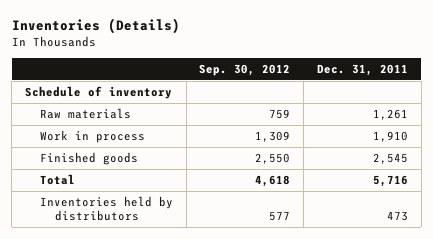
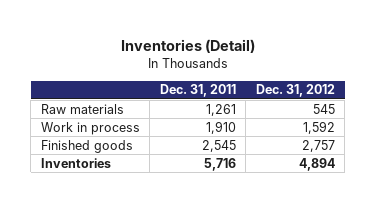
- Inventories (Details)
+ Inventories (Detail)
- | Sep. 30, 2012 | Dec. 31, 2011
+ | Dec. 31, 2011 | Dec. 31, 2012
- Schedule of inventory
- Total | 4,618 | 5,716
- Inventories held by distributors | 577 | 473
+ Inventories | 5,716 | 4,894

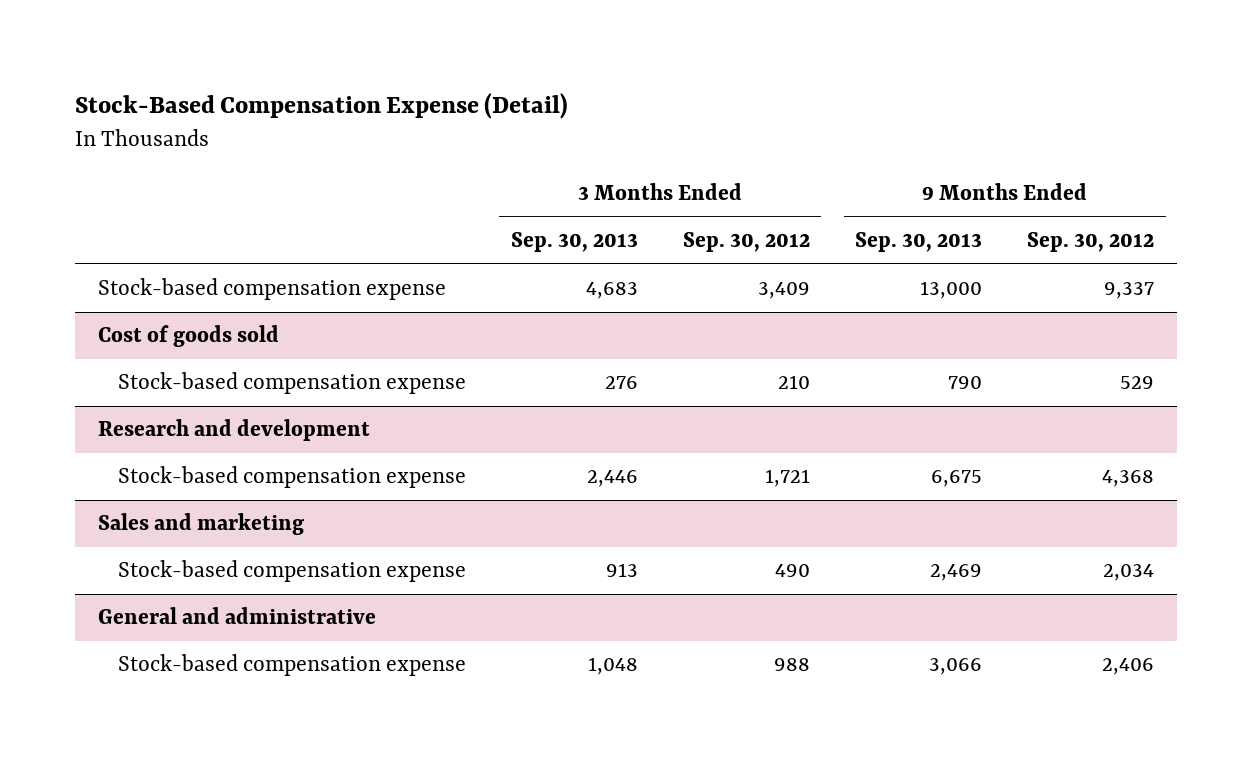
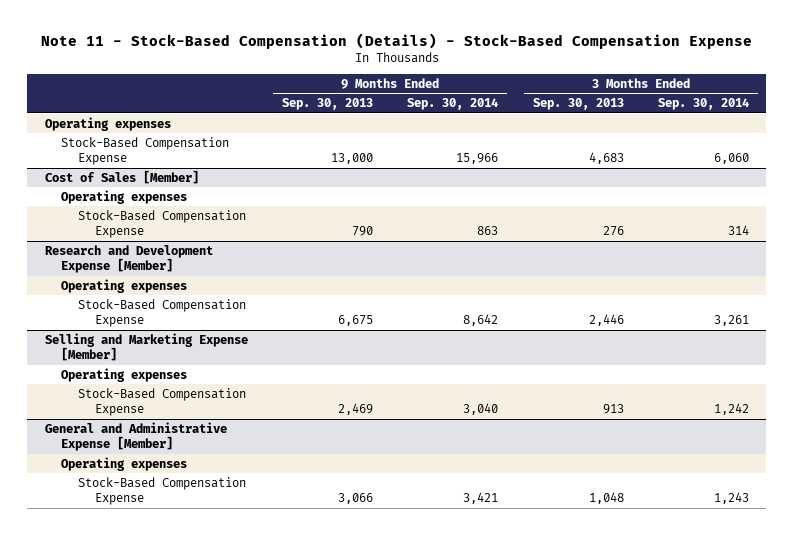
- Stock-Based Compensation Expense (Detail)
+ Note 11 - Stock-Based Compensation (Details) - Stock-Based Compensation Expense
- | 3 Months Ended Sep. 30, 2013 | 3 Months Ended Sep. 30, 2012 | 9 Months Ended Sep. 30, 2013 | 9 Months Ended Sep. 30, 2012
+ | 9 Months Ended Sep. 30, 2013 | 9 Months Ended Sep. 30, 2014 | 3 Months Ended Sep. 30, 2013 | 3 Months Ended Sep. 30, 2014
- Stock-based compensation expense | 4,683 | 3,409 | 13,000 | 9,337
- Cost of goods sold
- Stock-based compensation expense | 276 | 210 | 790 | 529
- Research and development
- Stock-based compensation expense | 2,446 | 1,721 | 6,675 | 4,368
- Sales and marketing
- Stock-based compensation expense | 913 | 490 | 2,469 | 2,034
- General and administrative
- Stock-based compensation expense | 1,048 | 988 | 3,066 | 2,406
+ Operating expenses
+ Stock-Based Compensation Expense | 13,000 | 15,966 | 4,683 | 6,060
+ Cost of Sales [Member]
+ Operating expenses
+ Stock-Based Compensation Expense | 790 | 863 | 276 | 314
+ Research and Development Expense [Member]
+ Operating expenses
+ Stock-Based Compensation Expense | 6,675 | 8,642 | 2,446 | 3,261
+ Selling and Marketing Expense [Member]
+ Operating expenses
+ Stock-Based Compensation Expense | 2,469 | 3,040 | 913 | 1,242
+ General and Administrative Expense [Member]
+ Operating expenses
+ Stock-Based Compensation Expense | 3,066 | 3,421 | 1,048 | 1,243

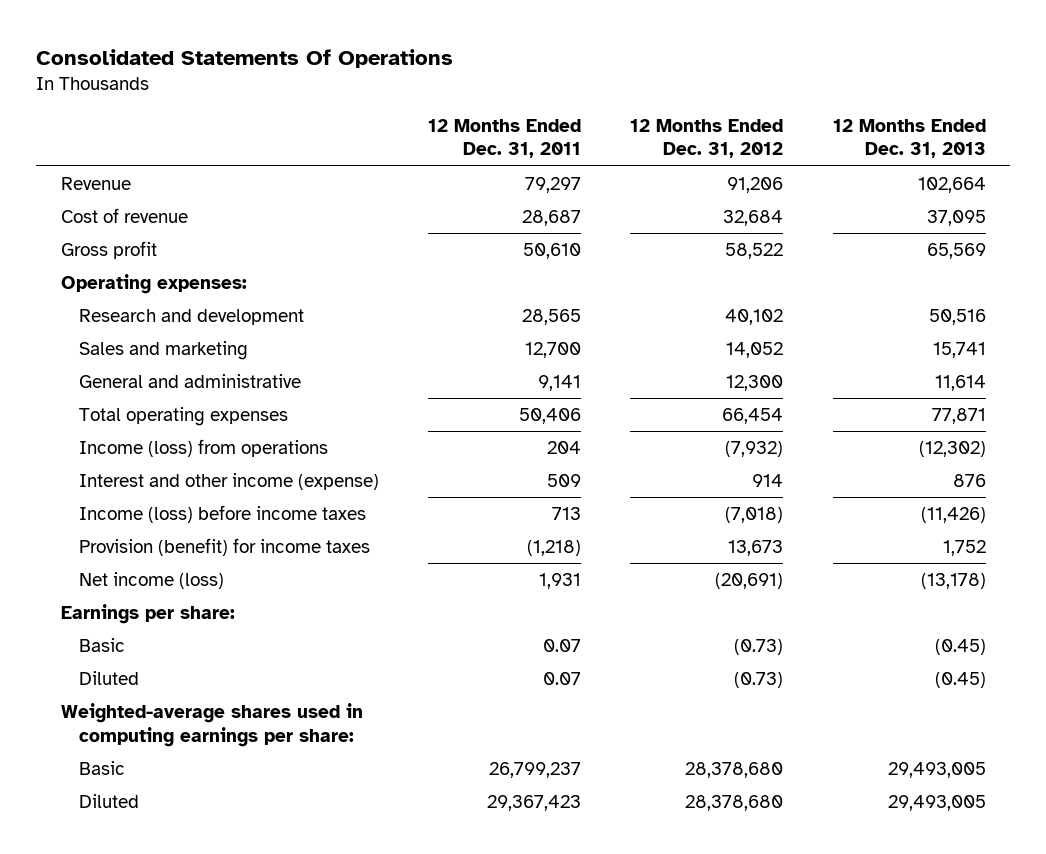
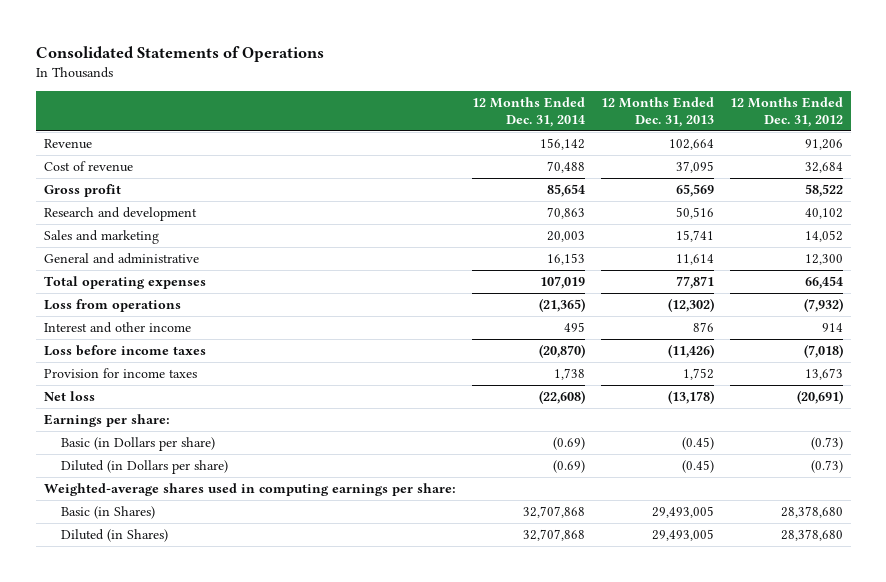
- Consolidated Statements Of Operations
+ Consolidated Statements of Operations
- | 12 Months Ended Dec. 31, 2011 | 12 Months Ended Dec. 31, 2012 | 12 Months Ended Dec. 31, 2013
+ | 12 Months Ended Dec. 31, 2014 | 12 Months Ended Dec. 31, 2013 | 12 Months Ended Dec. 31, 2012
- Operating expenses:
- Income (loss) from operations | 204 | (7,932) | (12,302)
- Interest and other income (expense) | 509 | 914 | 876
- Income (loss) before income taxes | 713 | (7,018) | (11,426)
- Provision (benefit) for income taxes | (1,218) | 13,673 | 1,752
- Net income (loss) | 1,931 | (20,691) | (13,178)
+ Loss from operations | (21,365) | (12,302) | (7,932)
+ Interest and other income | 495 | 876 | 914
+ Loss before income taxes | (20,870) | (11,426) | (7,018)
+ Provision for income taxes | 1,738 | 1,752 | 13,673
+ Net loss | (22,608) | (13,178) | (20,691)
- Basic | 0.07 | (0.73) | (0.45)
- Diluted | 0.07 | (0.73) | (0.45)
+ Basic (in Dollars per share) | (0.69) | (0.45) | (0.73)
+ Diluted (in Dollars per share) | (0.69) | (0.45) | (0.73)
- Basic | 26,799,237 | 28,378,680 | 29,493,005
- Diluted | 29,367,423 | 28,378,680 | 29,493,005
+ Basic (in Shares) | 32,707,868 | 29,493,005 | 28,378,680
+ Diluted (in Shares) | 32,707,868 | 29,493,005 | 28,378,680

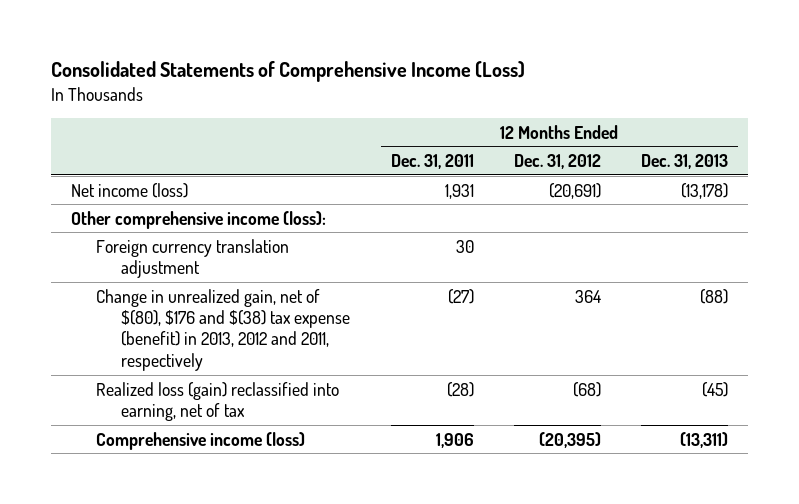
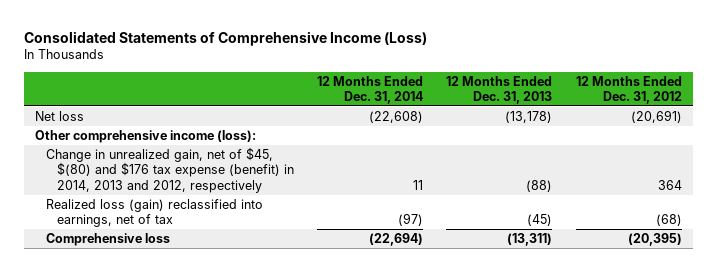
- | 12 Months Ended Dec. 31, 2011 | 12 Months Ended Dec. 31, 2012 | 12 Months Ended Dec. 31, 2013
+ | 12 Months Ended Dec. 31, 2014 | 12 Months Ended Dec. 31, 2013 | 12 Months Ended Dec. 31, 2012
- Net income (loss) | 1,931 | (20,691) | (13,178)
+ Net loss | (22,608) | (13,178) | (20,691)
- Foreign currency translation adjustment | 30 | |
- Change in unrealized gain, net of $(80), $176 and $(38) tax expense (benefit) in 2013, 2012 and 2011, respectively | (27) | 364 | (88)
- Realized loss (gain) reclassified into earning, net of tax | (28) | (68) | (45)
- Comprehensive income (loss) | 1,906 | (20,395) | (13,311)
+ Change in unrealized gain, net of $45, $(80) and $176 tax expense (benefit) in 2014, 2013 and 2012, respectively | 11 | (88) | 364
+ Realized loss (gain) reclassified into earnings, net of tax | (97) | (45) | (68)
+ Comprehensive loss | (22,694) | (13,311) | (20,395)

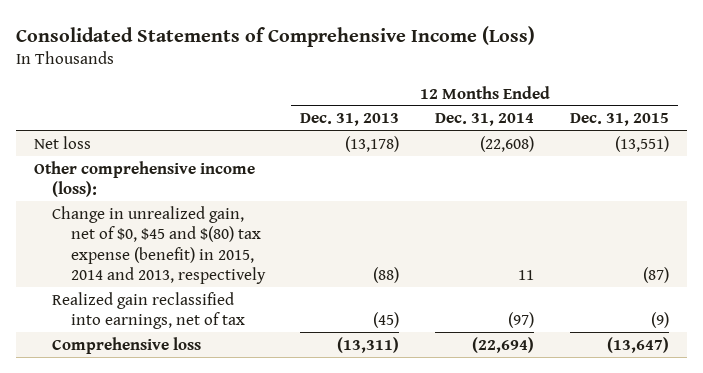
- | 12 Months Ended Dec. 31, 2014 | 12 Months Ended Dec. 31, 2013 | 12 Months Ended Dec. 31, 2012
+ | 12 Months Ended Dec. 31, 2013 | 12 Months Ended Dec. 31, 2014 | 12 Months Ended Dec. 31, 2015
- Change in unrealized gain, net of $45, $(80) and $176 tax expense (benefit) in 2014, 2013 and 2012, respectively | 11 | (88) | 364
- Realized loss (gain) reclassified into earnings, net of tax | (97) | (45) | (68)
+ Change in unrealized gain, net of $0, $45 and $(80) tax expense (benefit) in 2015, 2014 and 2013, respectively | (88) | 11 | (87)
+ Realized gain reclassified into earnings, net of tax | (45) | (97) | (9)

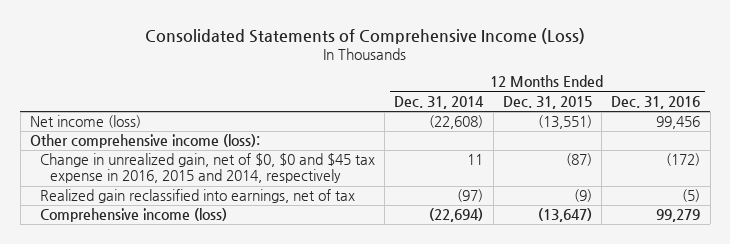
- | 12 Months Ended Dec. 31, 2013 | 12 Months Ended Dec. 31, 2014 | 12 Months Ended Dec. 31, 2015
+ | 12 Months Ended Dec. 31, 2014 | 12 Months Ended Dec. 31, 2015 | 12 Months Ended Dec. 31, 2016
- Net loss | (13,178) | (22,608) | (13,551)
+ Net income (loss) | (22,608) | (13,551) | 99,456
- Change in unrealized gain, net of $0, $45 and $(80) tax expense (benefit) in 2015, 2014 and 2013, respectively | (88) | 11 | (87)
+ Change in unrealized gain, net of $0, $0 and $45 tax expense in 2016, 2015 and 2014, respectively | 11 | (87) | (172)
- Comprehensive loss | (13,311) | (22,694) | (13,647)
+ Comprehensive income (loss) | (22,694) | (13,647) | 99,279

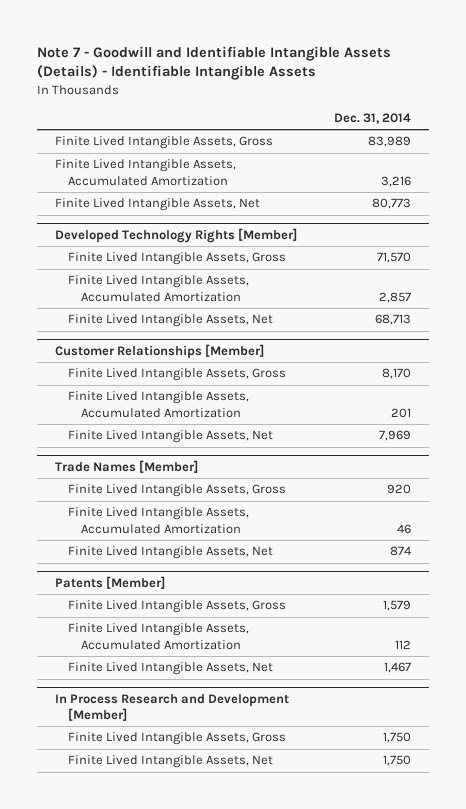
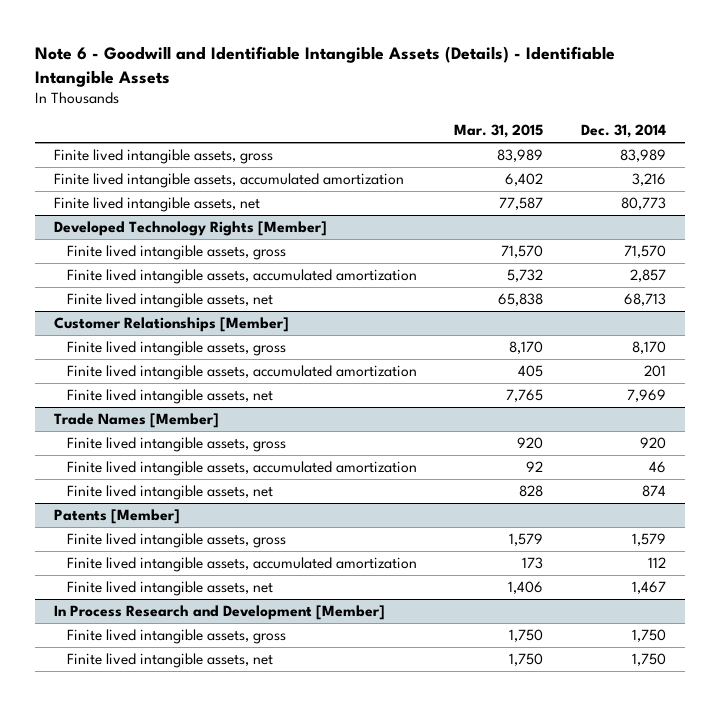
- Note 7 - Goodwill and Identifiable Intangible Assets (Details) - Identifiable Intangible Assets
+ Note 6 - Goodwill and Identifiable Intangible Assets (Details) - Identifiable Intangible Assets
- | Dec. 31, 2014
+ | Mar. 31, 2015 | Dec. 31, 2014
- Finite Lived Intangible Assets, Gross | 83,989
- Finite Lived Intangible Assets, Accumulated Amortization | 3,216
- Finite Lived Intangible Assets, Net | 80,773
+ Finite lived intangible assets, gross | 83,989 | 83,989
+ Finite lived intangible assets, accumulated amortization | 6,402 | 3,216
+ Finite lived intangible assets, net | 77,587 | 80,773
@ Developed Technology Rights [Member]
- Finite Lived Intangible Assets, Gross | 71,570
- Finite Lived Intangible Assets, Accumulated Amortization | 2,857
- Finite Lived Intangible Assets, Net | 68,713
+ Finite lived intangible assets, gross | 71,570 | 71,570
+ Finite lived intangible assets, accumulated amortization | 5,732 | 2,857
+ Finite lived intangible assets, net | 65,838 | 68,713
@ Customer Relationships [Member]
- Finite Lived Intangible Assets, Gross | 8,170
- Finite Lived Intangible Assets, Accumulated Amortization | 201
- Finite Lived Intangible Assets, Net | 7,969
+ Finite lived intangible assets, gross | 8,170 | 8,170
+ Finite lived intangible assets, accumulated amortization | 405 | 201
+ Finite lived intangible assets, net | 7,765 | 7,969
@ Trade Names [Member]
- Finite Lived Intangible Assets, Gross | 920
- Finite Lived Intangible Assets, Accumulated Amortization | 46
- Finite Lived Intangible Assets, Net | 874
+ Finite lived intangible assets, gross | 920 | 920
+ Finite lived intangible assets, accumulated amortization | 92 | 46
+ Finite lived intangible assets, net | 828 | 874
@ Patents [Member]
- Finite Lived Intangible Assets, Gross | 1,579
- Finite Lived Intangible Assets, Accumulated Amortization | 112
- Finite Lived Intangible Assets, Net | 1,467
+ Finite lived intangible assets, gross | 1,579 | 1,579
+ Finite lived intangible assets, accumulated amortization | 173 | 112
+ Finite lived intangible assets, net | 1,406 | 1,467
@ In Process Research and Development [Member]
- Finite Lived Intangible Assets, Gross | 1,750
- Finite Lived Intangible Assets, Net | 1,750
+ Finite lived intangible assets, gross | 1,750 | 1,750
+ Finite lived intangible assets, net | 1,750 | 1,750

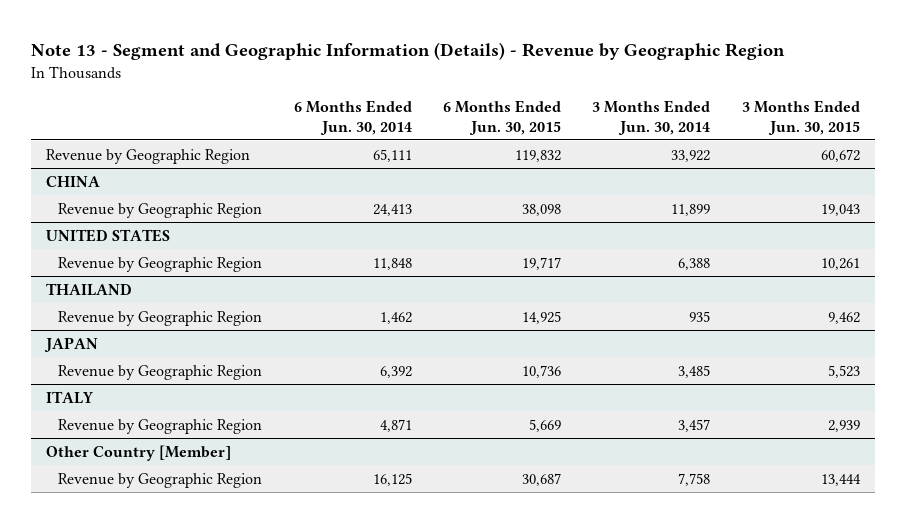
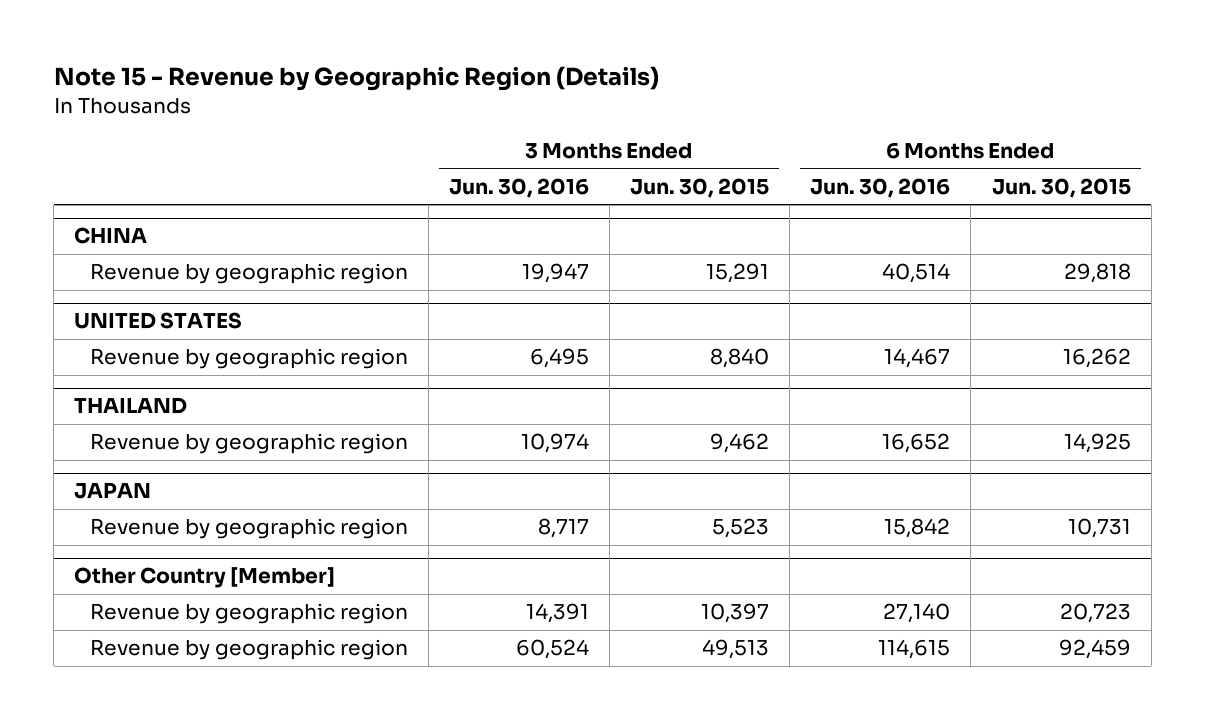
- Note 13 - Segment and Geographic Information (Details) - Revenue by Geographic Region
+ Note 15 - Revenue by Geographic Region (Details)
- | 6 Months Ended Jun. 30, 2014 | 6 Months Ended Jun. 30, 2015 | 3 Months Ended Jun. 30, 2014 | 3 Months Ended Jun. 30, 2015
+ | 3 Months Ended Jun. 30, 2016 | 3 Months Ended Jun. 30, 2015 | 6 Months Ended Jun. 30, 2016 | 6 Months Ended Jun. 30, 2015
- Revenue by Geographic Region | 65,111 | 119,832 | 33,922 | 60,672
@ CHINA
- Revenue by Geographic Region | 24,413 | 38,098 | 11,899 | 19,043
+ Revenue by geographic region | 19,947 | 15,291 | 40,514 | 29,818
@ UNITED STATES
- Revenue by Geographic Region | 11,848 | 19,717 | 6,388 | 10,261
+ Revenue by geographic region | 6,495 | 8,840 | 14,467 | 16,262
@ THAILAND
- Revenue by Geographic Region | 1,462 | 14,925 | 935 | 9,462
+ Revenue by geographic region | 10,974 | 9,462 | 16,652 | 14,925
@ JAPAN
- Revenue by Geographic Region | 6,392 | 10,736 | 3,485 | 5,523
- ITALY
- Revenue by Geographic Region | 4,871 | 5,669 | 3,457 | 2,939
@ JAPAN
+ Revenue by geographic region | 8,717 | 5,523 | 15,842 | 10,731
@ Other Country [Member]
- Revenue by Geographic Region | 16,125 | 30,687 | 7,758 | 13,444
+ Revenue by geographic region | 14,391 | 10,397 | 27,140 | 20,723
+ Revenue by geographic region | 60,524 | 49,513 | 114,615 | 92,459

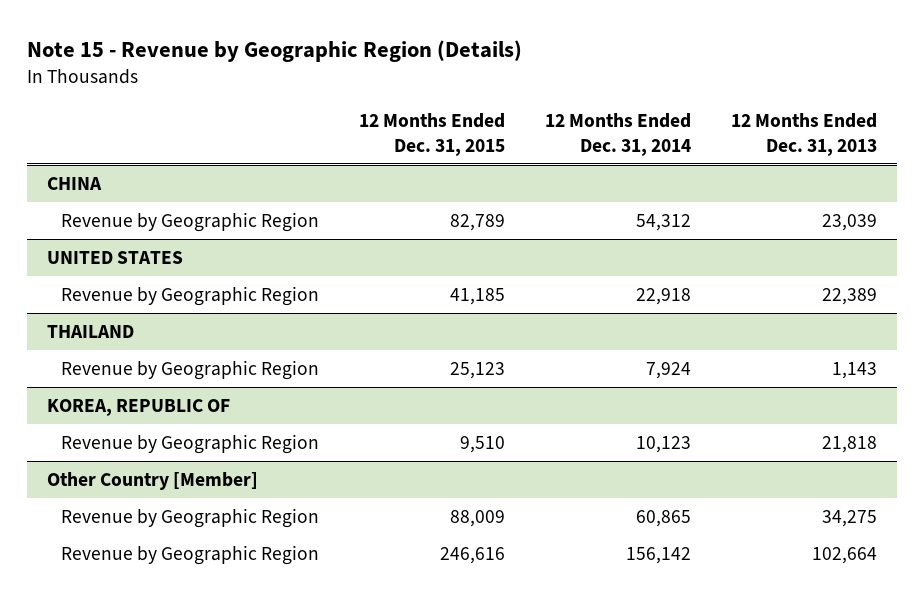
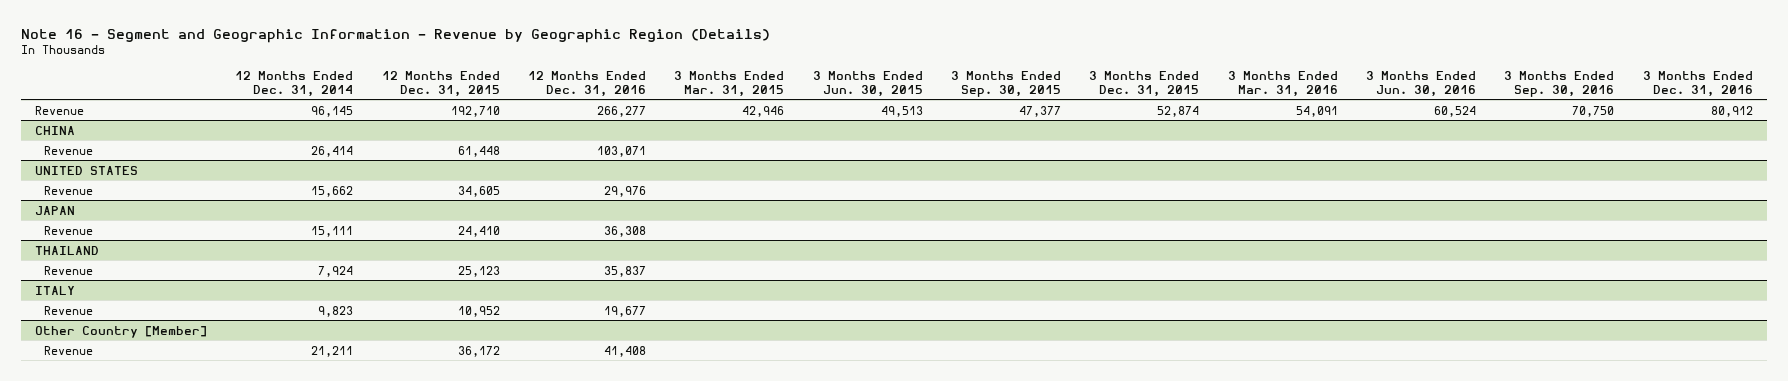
- Note 15 - Revenue by Geographic Region (Details)
+ Note 16 - Segment and Geographic Information - Revenue by Geographic Region (Details)
- | 12 Months Ended Dec. 31, 2015 | 12 Months Ended Dec. 31, 2014 | 12 Months Ended Dec. 31, 2013
+ | 12 Months Ended Dec. 31, 2014 | 12 Months Ended Dec. 31, 2015 | 12 Months Ended Dec. 31, 2016 | 3 Months Ended Mar. 31, 2015 | 3 Months Ended Jun. 30, 2015 | 3 Months Ended Sep. 30, 2015 | 3 Months Ended Dec. 31, 2015 | 3 Months Ended Mar. 31, 2016 | 3 Months Ended Jun. 30, 2016 | 3 Months Ended Sep. 30, 2016 | 3 Months Ended Dec. 31, 2016
+ Revenue | 96,145 | 192,710 | 266,277 | 42,946 | 49,513 | 47,377 | 52,874 | 54,091 | 60,524 | 70,750 | 80,912
@ CHINA
- Revenue by Geographic Region | 82,789 | 54,312 | 23,039
+ Revenue | 26,414 | 61,448 | 103,071 | | | | | | | |
@ UNITED STATES
- Revenue by Geographic Region | 41,185 | 22,918 | 22,389
+ Revenue | 15,662 | 34,605 | 29,976 | | | | | | | |
+ JAPAN
+ Revenue | 15,111 | 24,410 | 36,308 | | | | | | | |
@ THAILAND
- Revenue by Geographic Region | 25,123 | 7,924 | 1,143
- KOREA, REPUBLIC OF
- Revenue by Geographic Region | 9,510 | 10,123 | 21,818
@ THAILAND
+ Revenue | 7,924 | 25,123 | 35,837 | | | | | | | |
+ ITALY
+ Revenue | 9,823 | 10,952 | 19,677 | | | | | | | |
@ Other Country [Member]
- Revenue by Geographic Region | 88,009 | 60,865 | 34,275
- Revenue by Geographic Region | 246,616 | 156,142 | 102,664
+ Revenue | 21,211 | 36,172 | 41,408 | | | | | | | |

